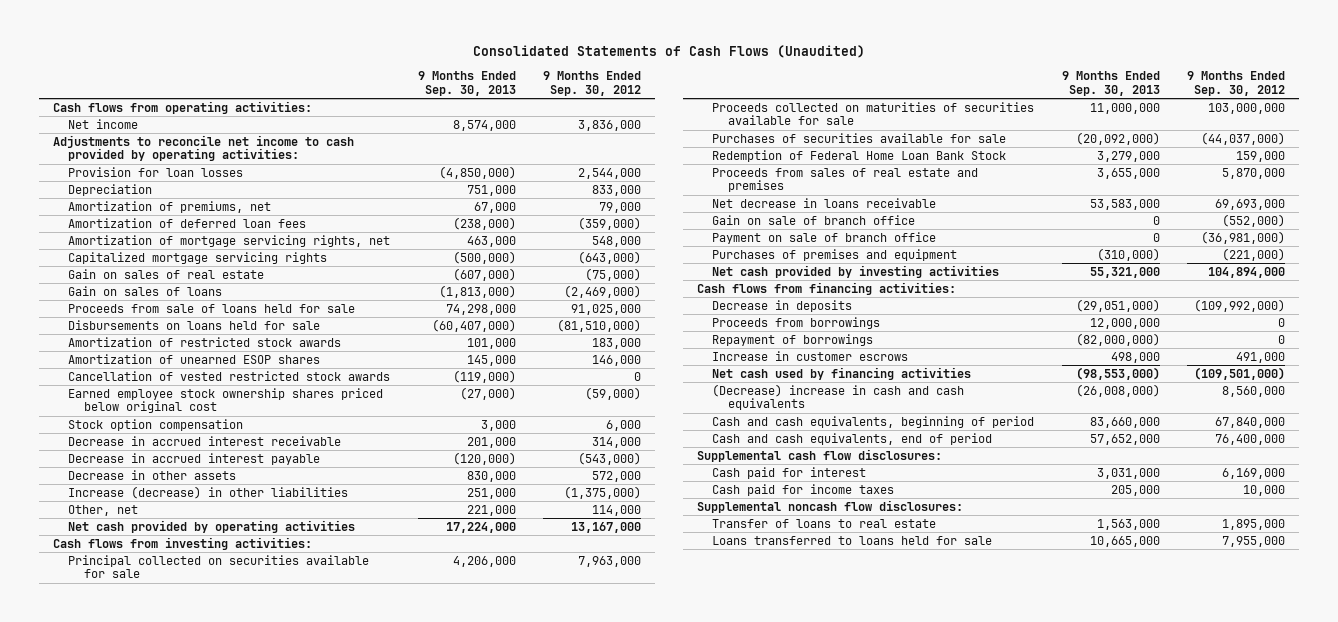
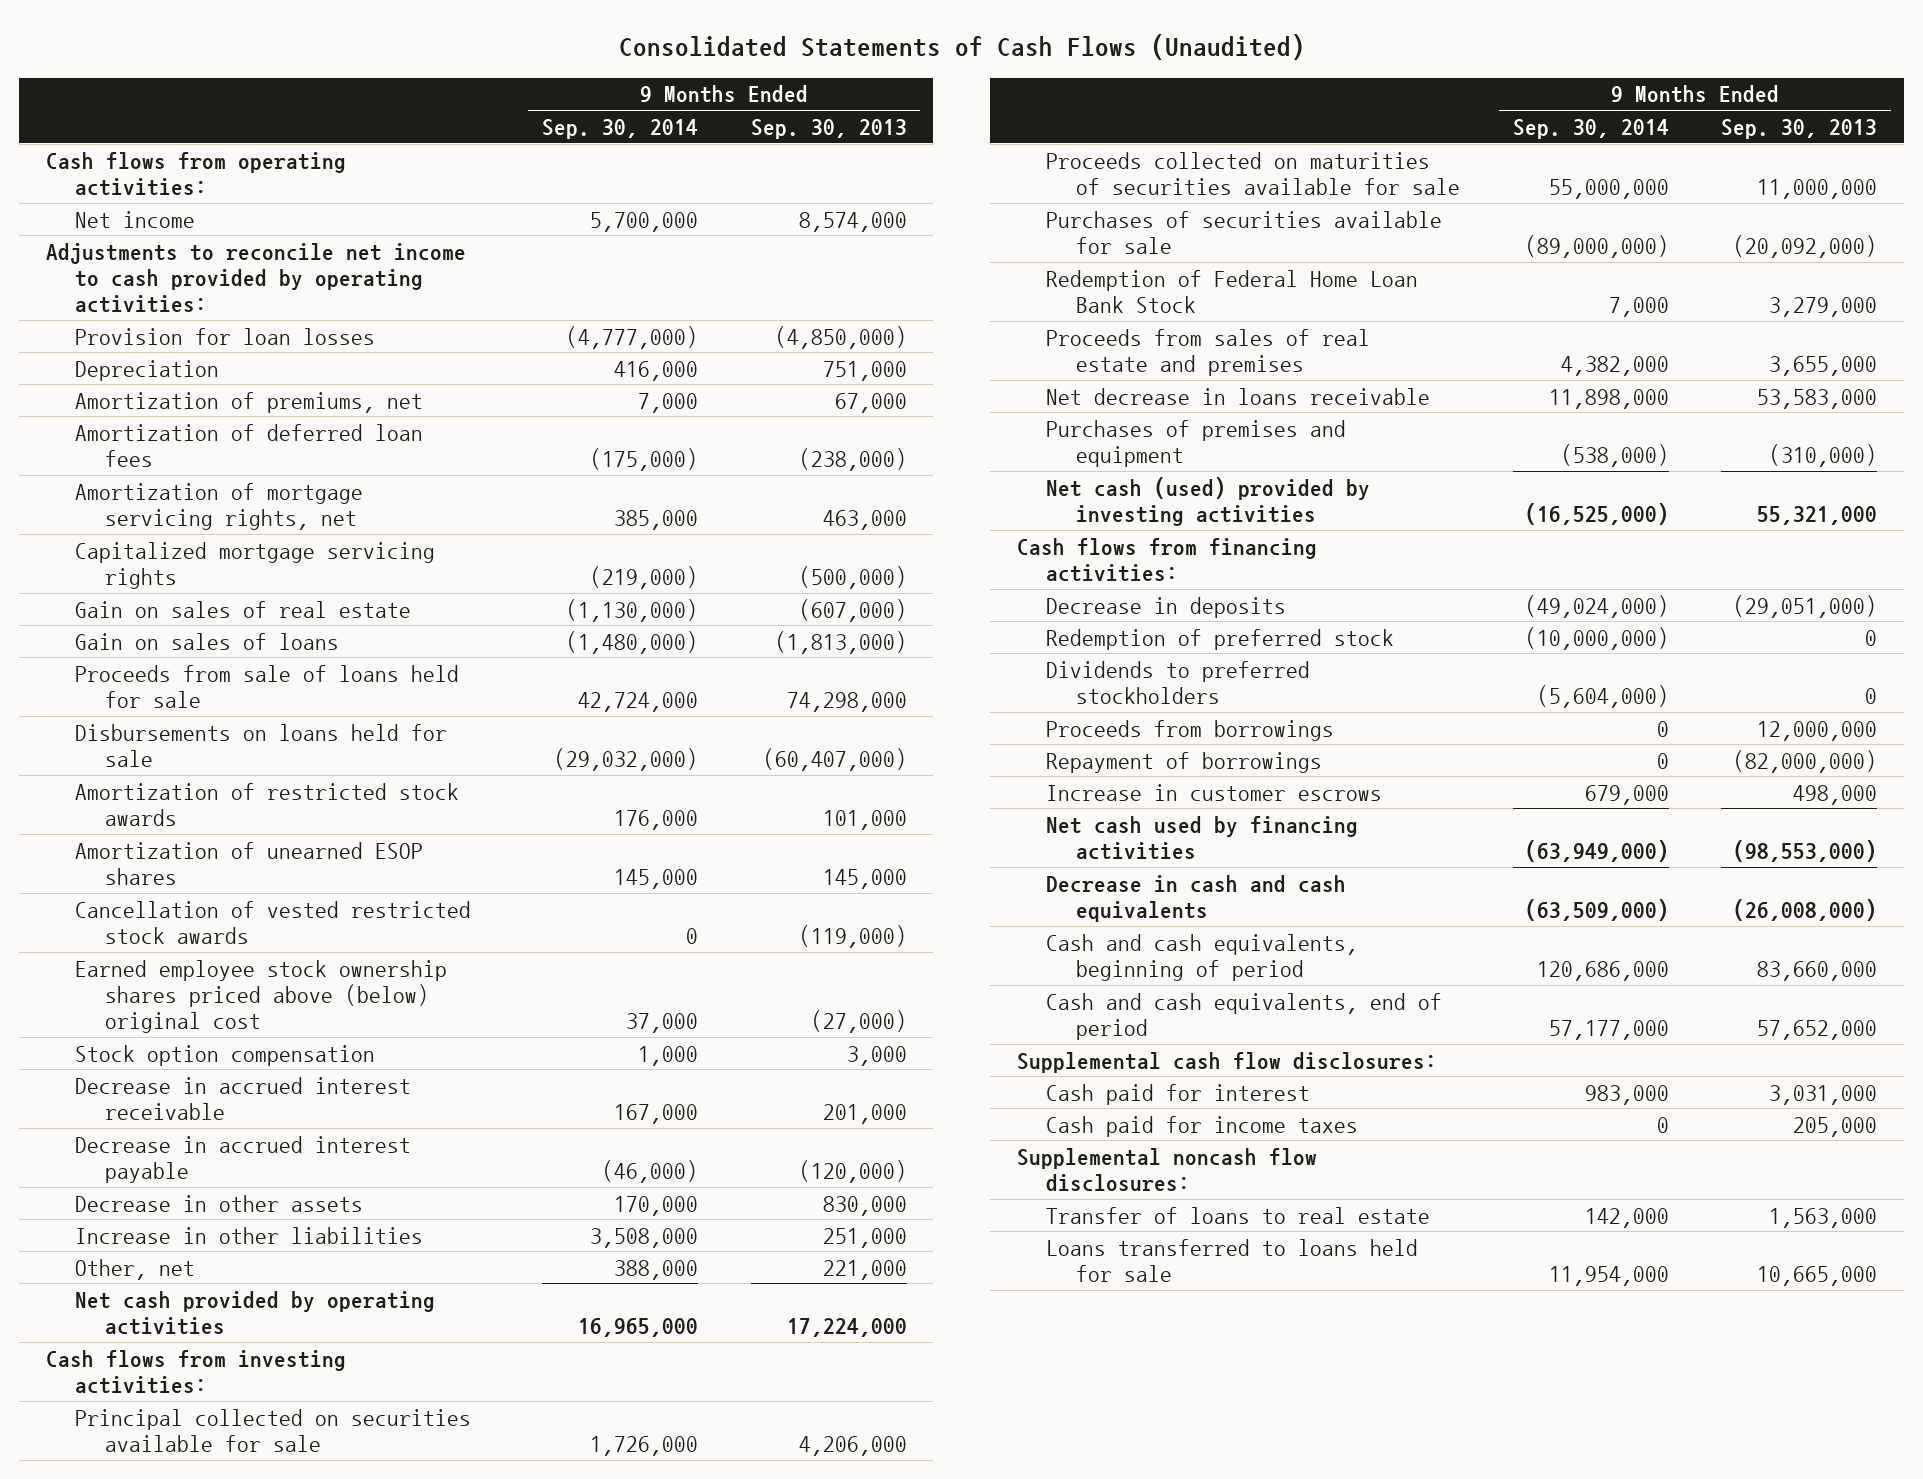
- | 9 Months Ended Sep. 30, 2013 | 9 Months Ended Sep. 30, 2012
+ | 9 Months Ended Sep. 30, 2014 | 9 Months Ended Sep. 30, 2013
- Earned employee stock ownership shares priced below original cost | (27,000) | (59,000)
+ Earned employee stock ownership shares priced above (below) original cost | 37,000 | (27,000)
- Increase (decrease) in other liabilities | 251,000 | (1,375,000)
+ Increase in other liabilities | 3,508,000 | 251,000
- Gain on sale of branch office | 0 | (552,000)
- Payment on sale of branch office | 0 | (36,981,000)
- Net cash provided by investing activities | 55,321,000 | 104,894,000
+ Net cash (used) provided by investing activities | (16,525,000) | 55,321,000
+ Redemption of preferred stock | (10,000,000) | 0
+ Dividends to preferred stockholders | (5,604,000) | 0
- (Decrease) increase in cash and cash equivalents | (26,008,000) | 8,560,000
+ Decrease in cash and cash equivalents | (63,509,000) | (26,008,000)

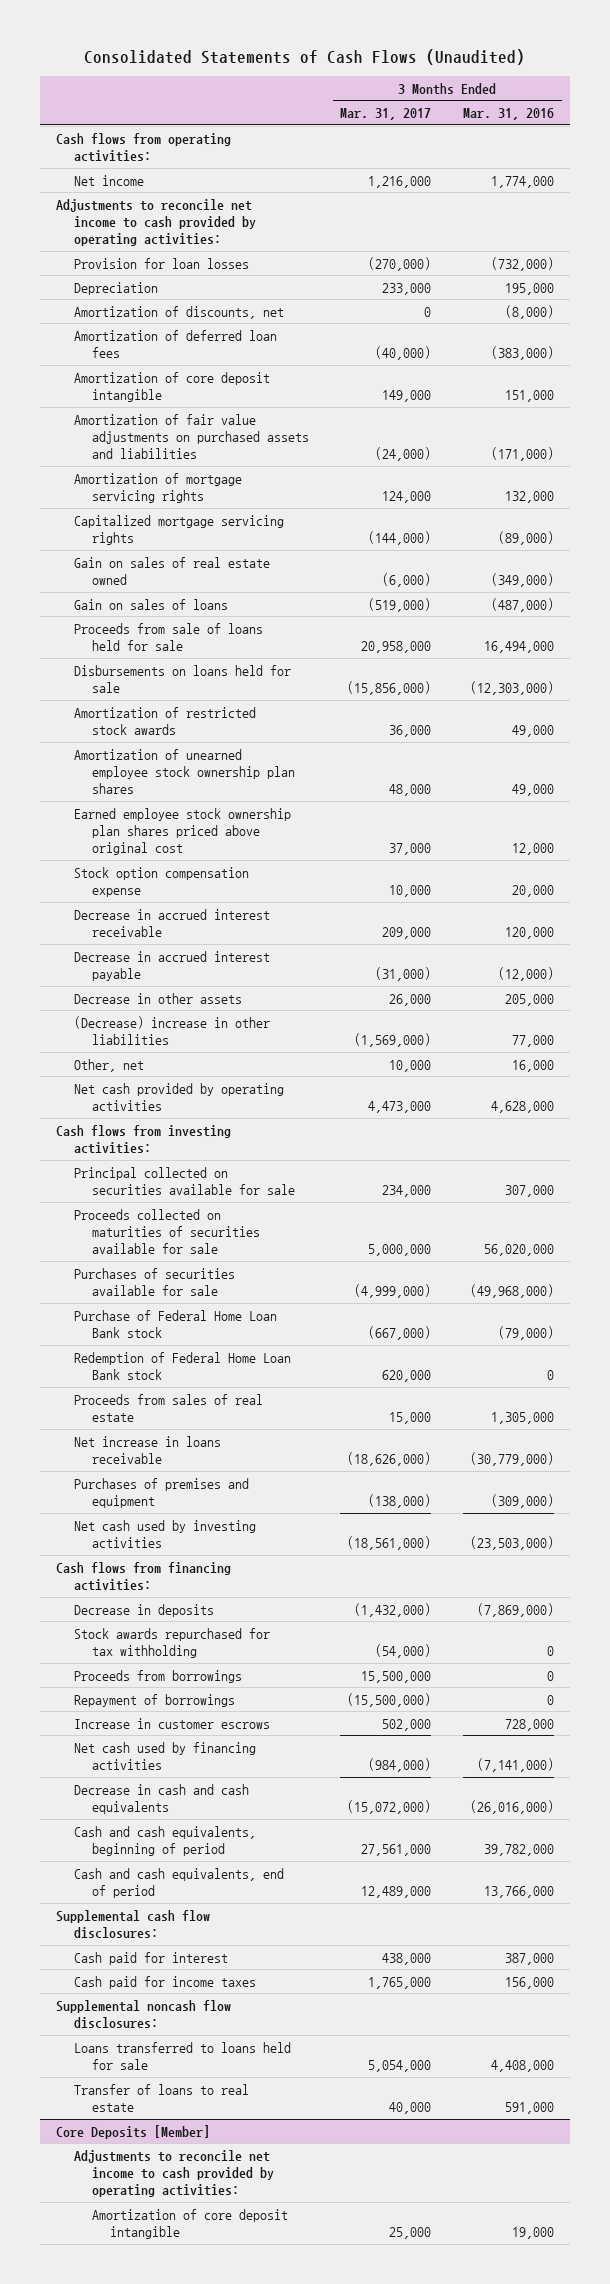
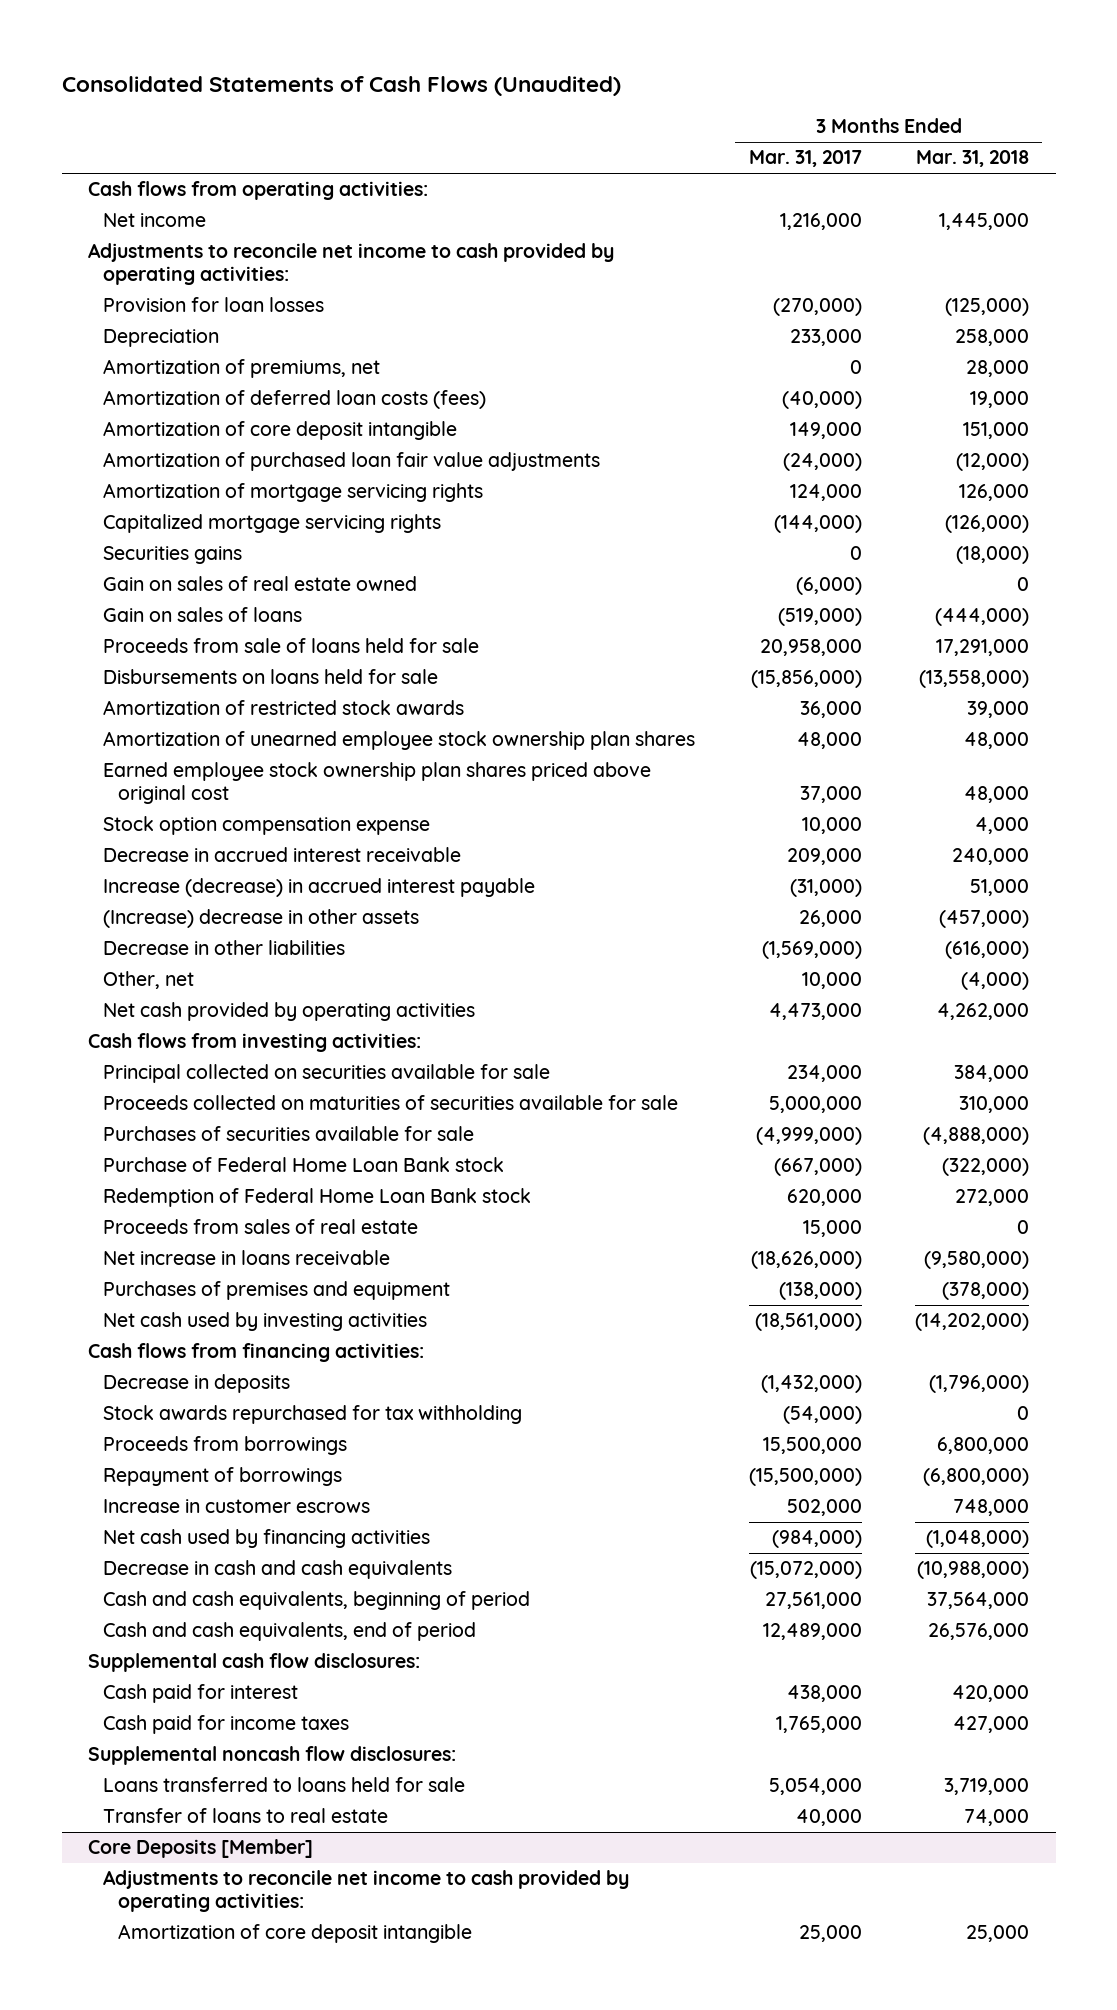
- | 3 Months Ended Mar. 31, 2017 | 3 Months Ended Mar. 31, 2016
+ | 3 Months Ended Mar. 31, 2017 | 3 Months Ended Mar. 31, 2018
- Amortization of discounts, net | 0 | (8,000)
- Amortization of deferred loan fees | (40,000) | (383,000)
+ Amortization of premiums, net | 0 | 28,000
+ Amortization of deferred loan costs (fees) | (40,000) | 19,000
- Amortization of fair value adjustments on purchased assets and liabilities | (24,000) | (171,000)
+ Amortization of purchased loan fair value adjustments | (24,000) | (12,000)
+ Securities gains | 0 | (18,000)
- Decrease in accrued interest payable | (31,000) | (12,000)
- Decrease in other assets | 26,000 | 205,000
- (Decrease) increase in other liabilities | (1,569,000) | 77,000
+ Increase (decrease) in accrued interest payable | (31,000) | 51,000
+ (Increase) decrease in other assets | 26,000 | (457,000)
+ Decrease in other liabilities | (1,569,000) | (616,000)

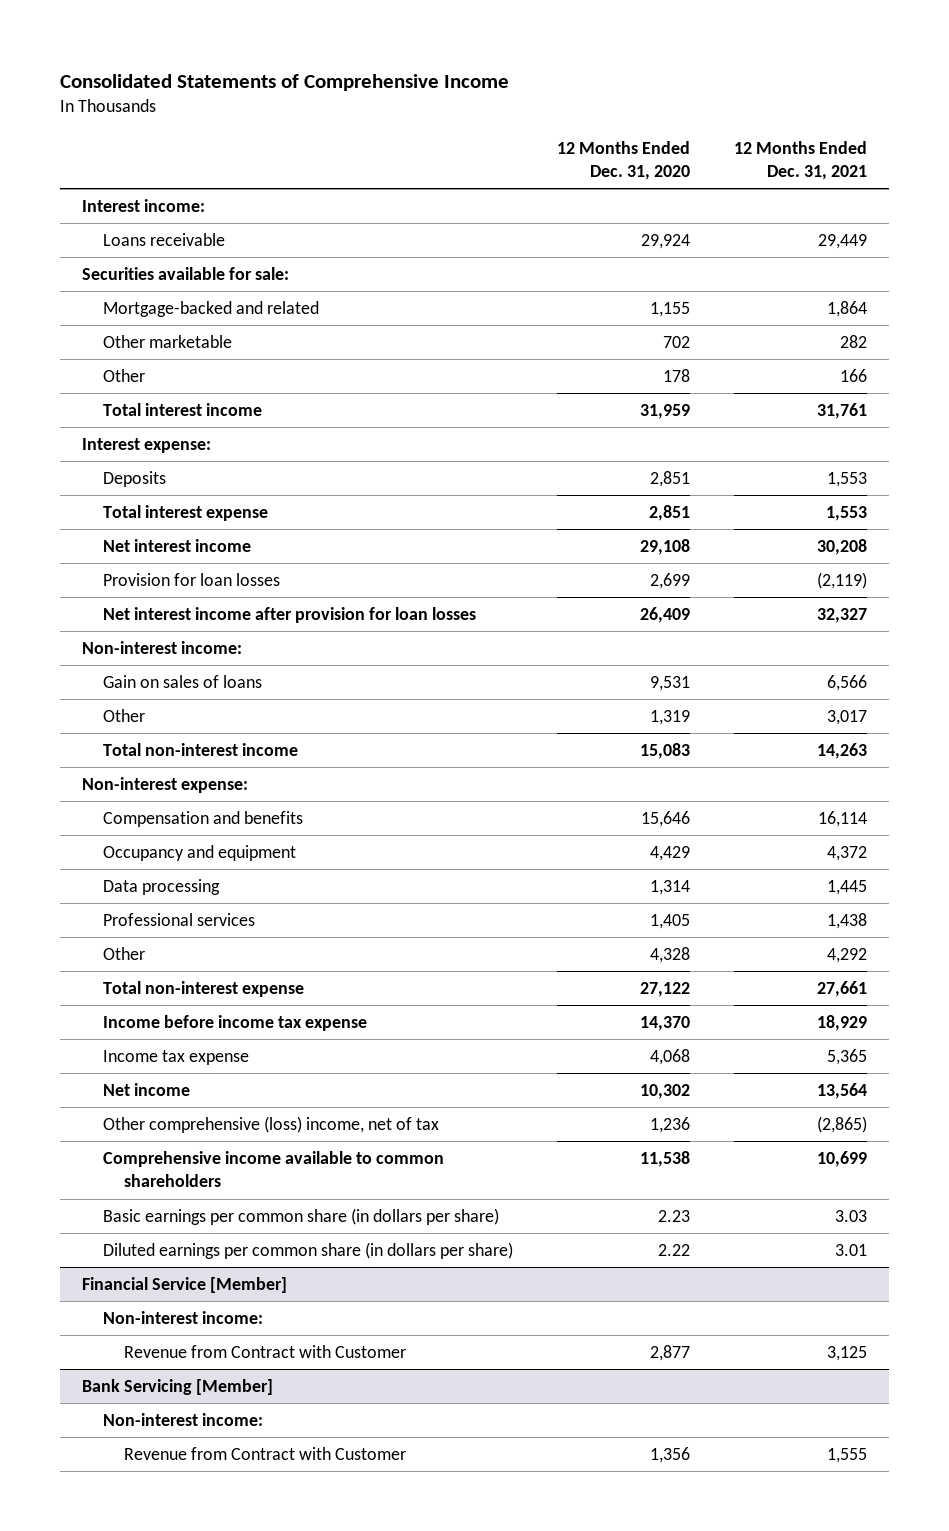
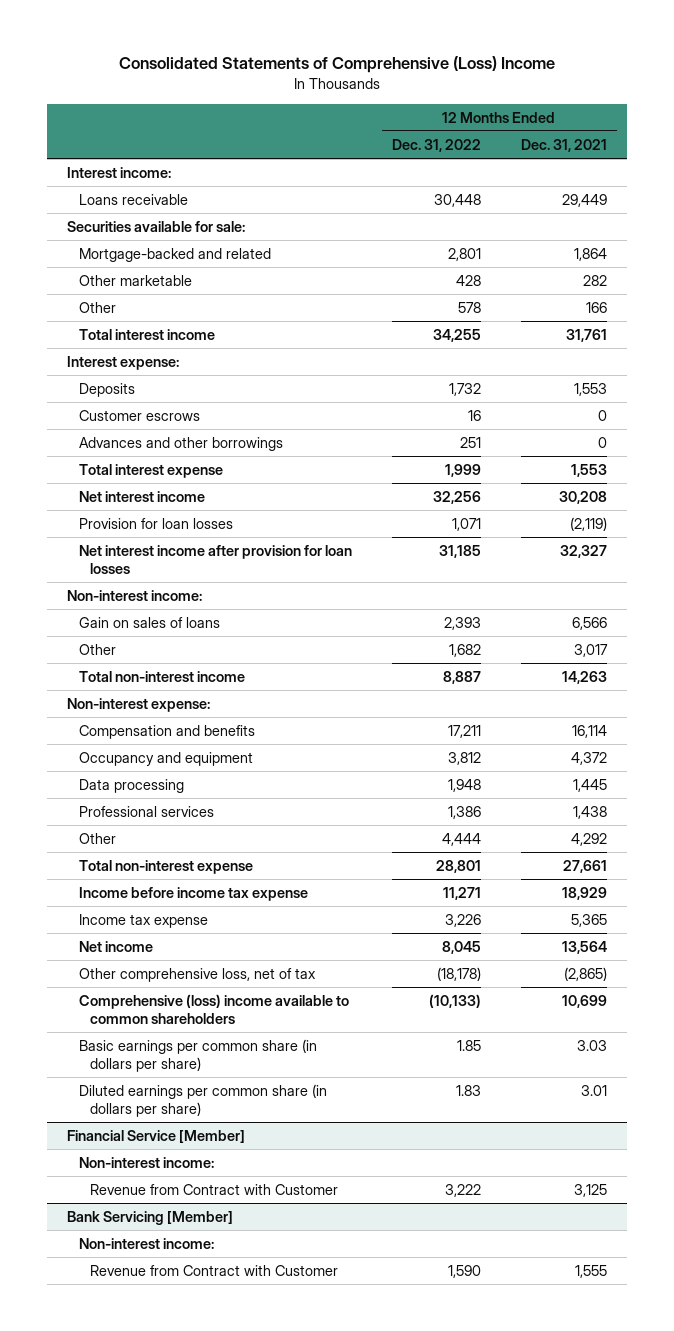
- Consolidated Statements of Comprehensive Income
+ Consolidated Statements of Comprehensive (Loss) Income
- | 12 Months Ended Dec. 31, 2020 | 12 Months Ended Dec. 31, 2021
+ | 12 Months Ended Dec. 31, 2022 | 12 Months Ended Dec. 31, 2021
+ Customer escrows | 16 | 0
+ Advances and other borrowings | 251 | 0
- Other comprehensive (loss) income, net of tax | 1,236 | (2,865)
- Comprehensive income available to common shareholders | 11,538 | 10,699
+ Other comprehensive loss, net of tax | (18,178) | (2,865)
+ Comprehensive (loss) income available to common shareholders | (10,133) | 10,699

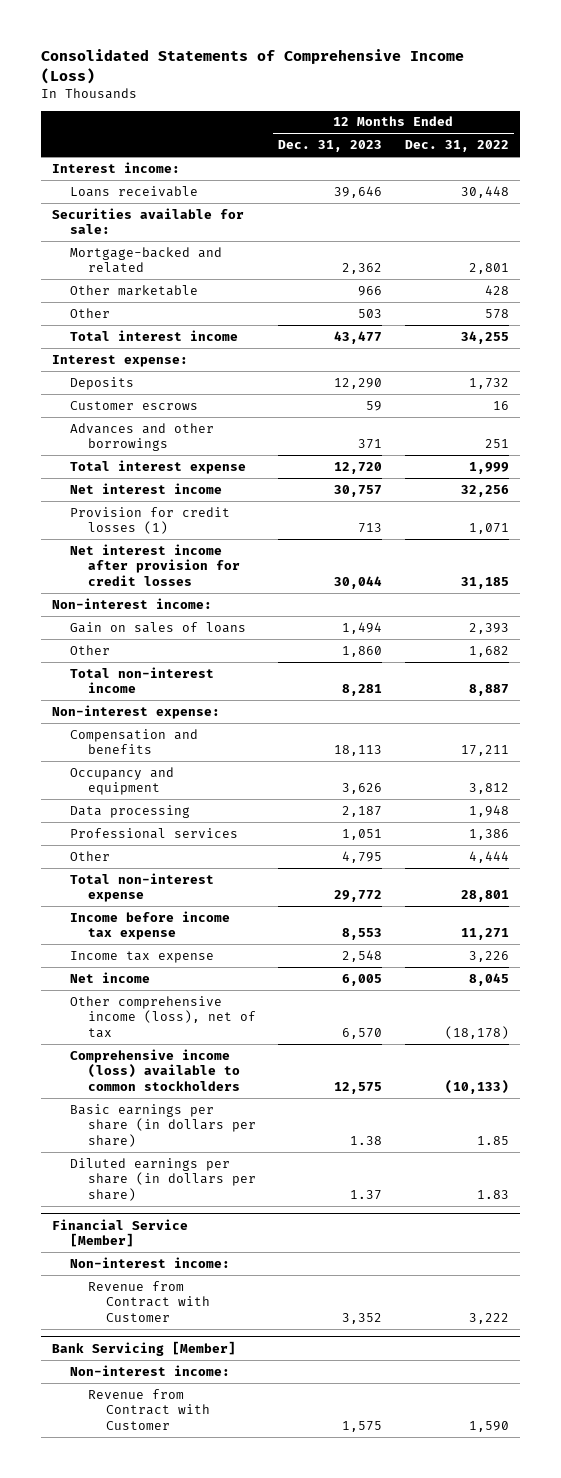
- Consolidated Statements of Comprehensive (Loss) Income
+ Consolidated Statements of Comprehensive Income (Loss)
- | 12 Months Ended Dec. 31, 2022 | 12 Months Ended Dec. 31, 2021
+ | 12 Months Ended Dec. 31, 2023 | 12 Months Ended Dec. 31, 2022
- Provision for loan losses | 1,071 | (2,119)
- Net interest income after provision for loan losses | 31,185 | 32,327
+ Provision for credit losses (1) | 713 | 1,071
+ Net interest income after provision for credit losses | 30,044 | 31,185
- Other comprehensive loss, net of tax | (18,178) | (2,865)
- Comprehensive (loss) income available to common shareholders | (10,133) | 10,699
- Basic earnings per common share (in dollars per share) | 1.85 | 3.03
- Diluted earnings per common share (in dollars per share) | 1.83 | 3.01
+ Other comprehensive income (loss), net of tax | 6,570 | (18,178)
+ Comprehensive income (loss) available to common stockholders | 12,575 | (10,133)
+ Basic earnings per share (in dollars per share) | 1.38 | 1.85
+ Diluted earnings per share (in dollars per share) | 1.37 | 1.83

